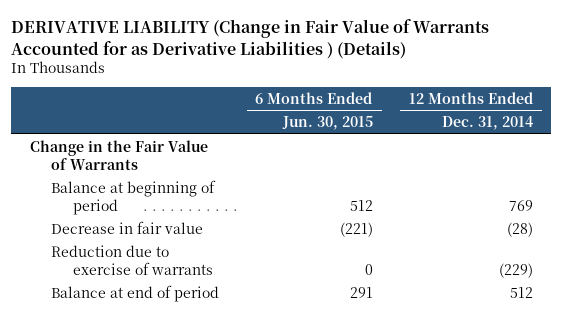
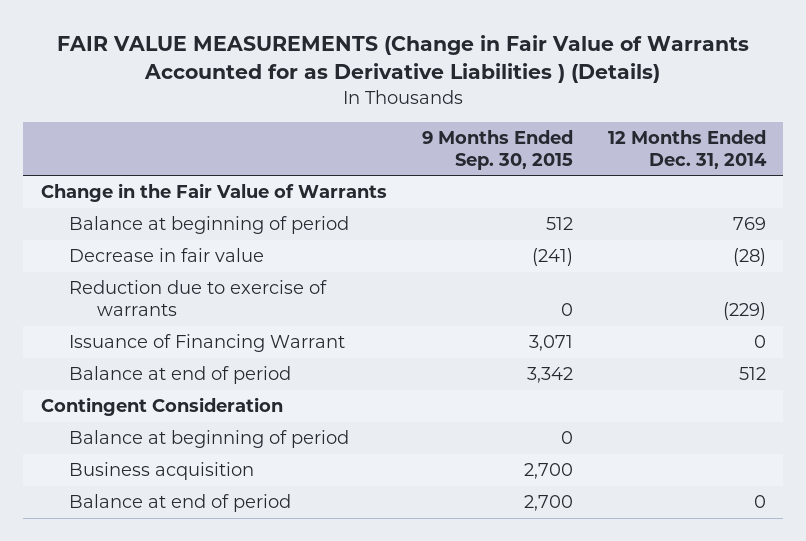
- DERIVATIVE LIABILITY (Change in Fair Value of Warrants Accounted for as Derivative Liabilities ) (Details)
+ FAIR VALUE MEASUREMENTS (Change in Fair Value of Warrants Accounted for as Derivative Liabilities ) (Details)
- | 6 Months Ended Jun. 30, 2015 | 12 Months Ended Dec. 31, 2014
+ | 9 Months Ended Sep. 30, 2015 | 12 Months Ended Dec. 31, 2014
+ Issuance of Financing Warrant | 3,071 | 0
+ Contingent Consideration
+ Balance at beginning of period | 0 |
+ Business acquisition | 2,700 |
+ Balance at end of period | 2,700 | 0

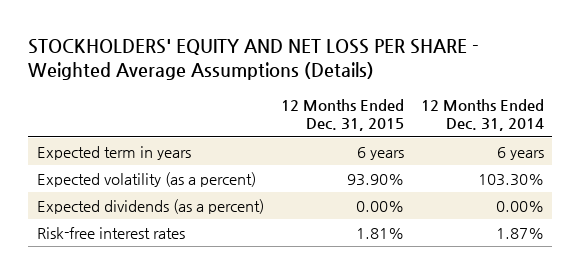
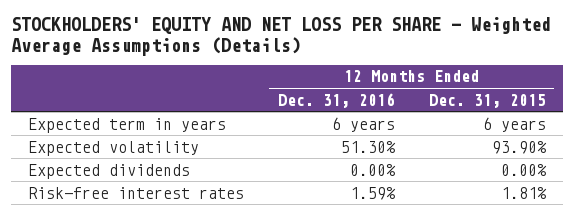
- | 12 Months Ended Dec. 31, 2015 | 12 Months Ended Dec. 31, 2014
+ | 12 Months Ended Dec. 31, 2016 | 12 Months Ended Dec. 31, 2015
- Expected volatility (as a percent) | 93.90% | 103.30%
- Expected dividends (as a percent) | 0.00% | 0.00%
+ Expected volatility | 51.30% | 93.90%
+ Expected dividends | 0.00% | 0.00%

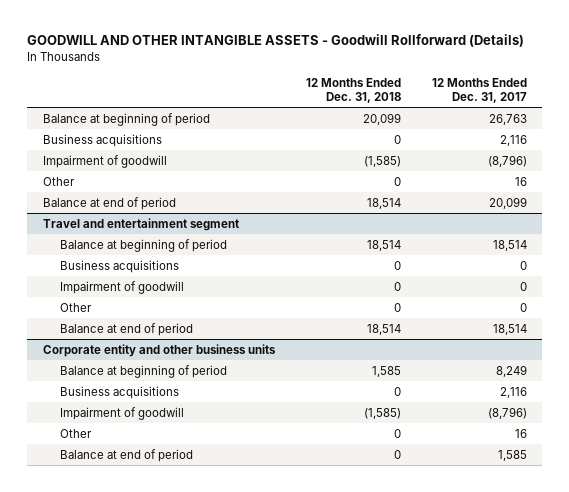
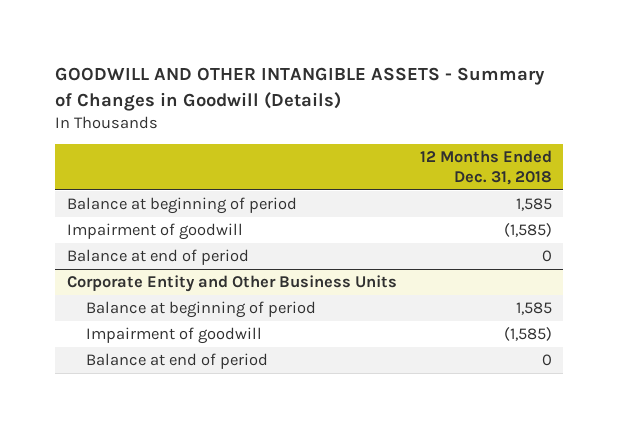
- GOODWILL AND OTHER INTANGIBLE ASSETS - Goodwill Rollforward (Details)
+ GOODWILL AND OTHER INTANGIBLE ASSETS - Summary of Changes in Goodwill (Details)
- | 12 Months Ended Dec. 31, 2018 | 12 Months Ended Dec. 31, 2017
+ | 12 Months Ended Dec. 31, 2018
- Balance at beginning of period | 20,099 | 26,763
- Business acquisitions | 0 | 2,116
+ Balance at beginning of period | 1,585
- Other | 0 | 16
- Balance at end of period | 18,514 | 20,099
- Travel and entertainment segment
- Balance at beginning of period | 18,514 | 18,514
- Business acquisitions | 0 | 0
- Impairment of goodwill | 0 | 0
- Other | 0 | 0
- Balance at end of period | 18,514 | 18,514
- Corporate entity and other business units
+ Balance at end of period | 0
+ Corporate Entity and Other Business Units
- Business acquisitions | 0 | 2,116
- Other | 0 | 16

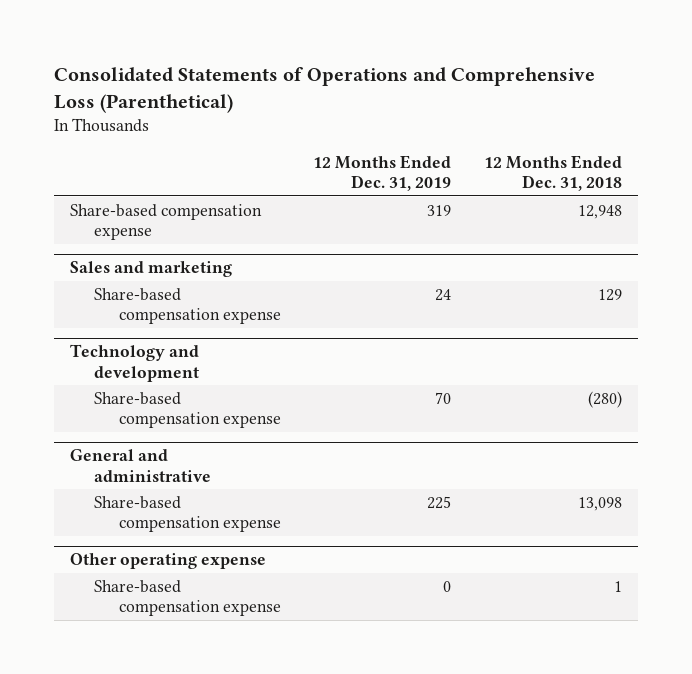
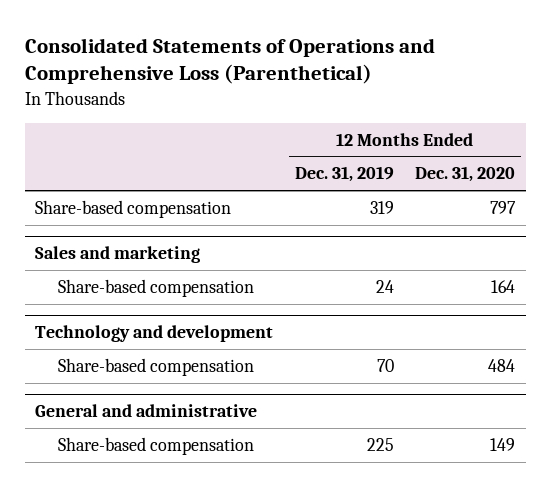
- | 12 Months Ended Dec. 31, 2019 | 12 Months Ended Dec. 31, 2018
+ | 12 Months Ended Dec. 31, 2019 | 12 Months Ended Dec. 31, 2020
- Share-based compensation expense | 319 | 12,948
+ Share-based compensation | 319 | 797
@ Sales and marketing
- Share-based compensation expense | 24 | 129
+ Share-based compensation | 24 | 164
@ Technology and development
- Share-based compensation expense | 70 | (280)
+ Share-based compensation | 70 | 484
@ General and administrative
- Share-based compensation expense | 225 | 13,098
- Other operating expense
- Share-based compensation expense | 0 | 1
@ General and administrative
+ Share-based compensation | 225 | 149

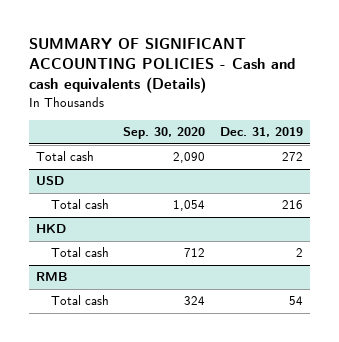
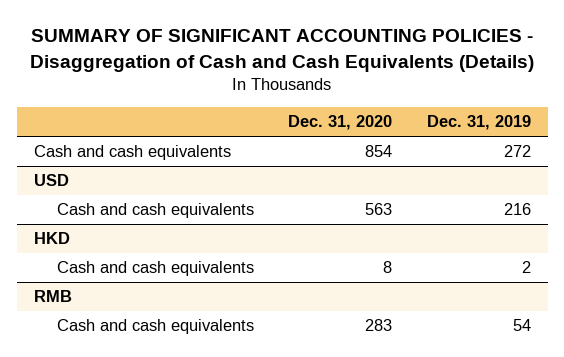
- SUMMARY OF SIGNIFICANT ACCOUNTING POLICIES - Cash and cash equivalents (Details)
+ SUMMARY OF SIGNIFICANT ACCOUNTING POLICIES - Disaggregation of Cash and Cash Equivalents (Details)
- | Sep. 30, 2020 | Dec. 31, 2019
+ | Dec. 31, 2020 | Dec. 31, 2019
- Total cash | 2,090 | 272
+ Cash and cash equivalents | 854 | 272
@ USD
- Total cash | 1,054 | 216
+ Cash and cash equivalents | 563 | 216
@ HKD
- Total cash | 712 | 2
+ Cash and cash equivalents | 8 | 2
@ RMB
- Total cash | 324 | 54
+ Cash and cash equivalents | 283 | 54

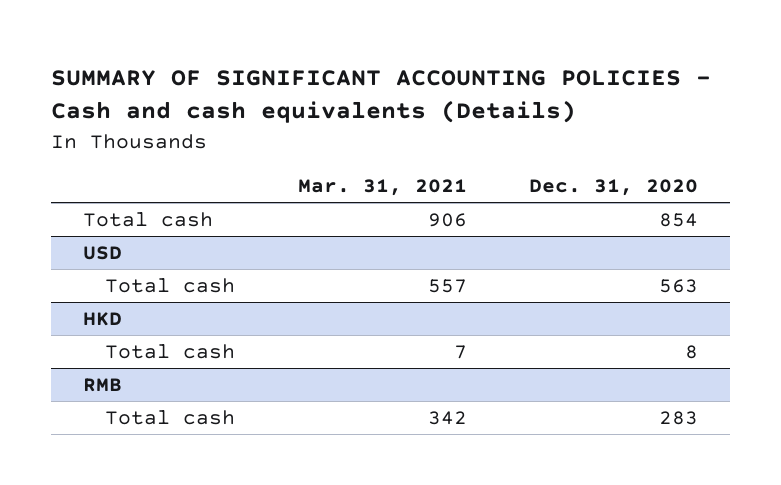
- SUMMARY OF SIGNIFICANT ACCOUNTING POLICIES - Disaggregation of Cash and Cash Equivalents (Details)
+ SUMMARY OF SIGNIFICANT ACCOUNTING POLICIES - Cash and cash equivalents (Details)
- | Dec. 31, 2020 | Dec. 31, 2019
+ | Mar. 31, 2021 | Dec. 31, 2020
- Cash and cash equivalents | 854 | 272
+ Total cash | 906 | 854
@ USD
- Cash and cash equivalents | 563 | 216
+ Total cash | 557 | 563
@ HKD
- Cash and cash equivalents | 8 | 2
+ Total cash | 7 | 8
@ RMB
- Cash and cash equivalents | 283 | 54
+ Total cash | 342 | 283

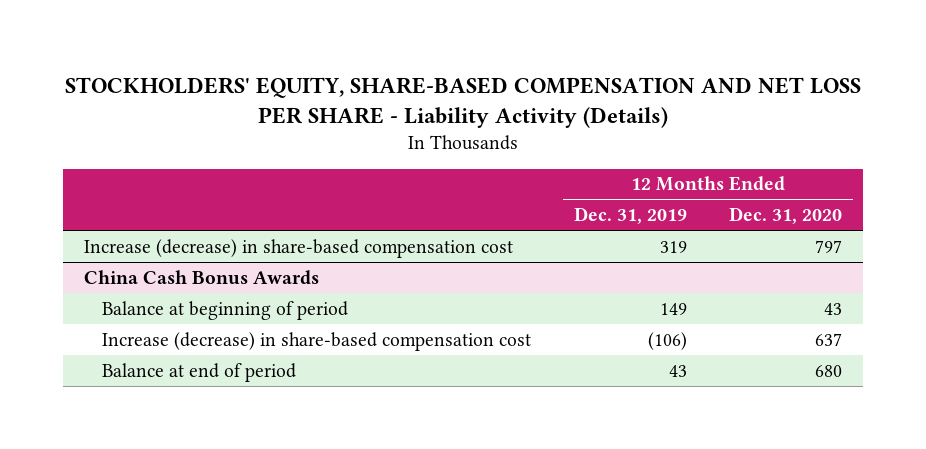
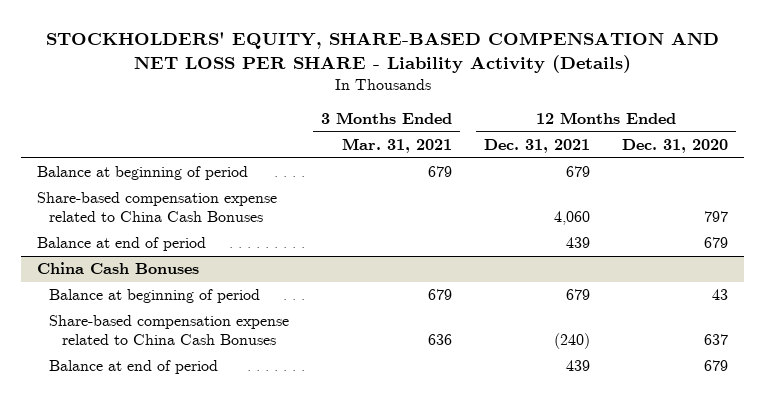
- | 12 Months Ended Dec. 31, 2019 | 12 Months Ended Dec. 31, 2020
+ | 3 Months Ended Mar. 31, 2021 | 12 Months Ended Dec. 31, 2021 | 12 Months Ended Dec. 31, 2020
- Increase (decrease) in share-based compensation cost | 319 | 797
- China Cash Bonus Awards
+ Balance at beginning of period | 679 | 679 |
+ Share-based compensation expense related to China Cash Bonuses | | 4,060 | 797
+ Balance at end of period | | 439 | 679
+ China Cash Bonuses
- Increase (decrease) in share-based compensation cost | (106) | 637
- Balance at end of period | 43 | 680
+ Share-based compensation expense related to China Cash Bonuses | 636 | (240) | 637
+ Balance at end of period | | 439 | 679

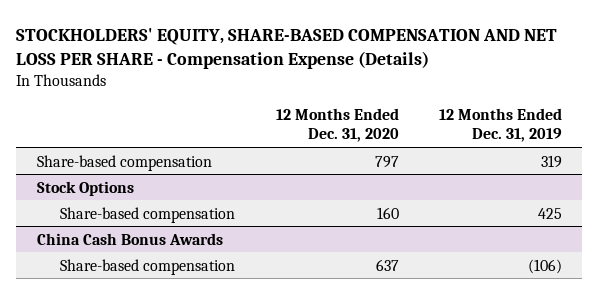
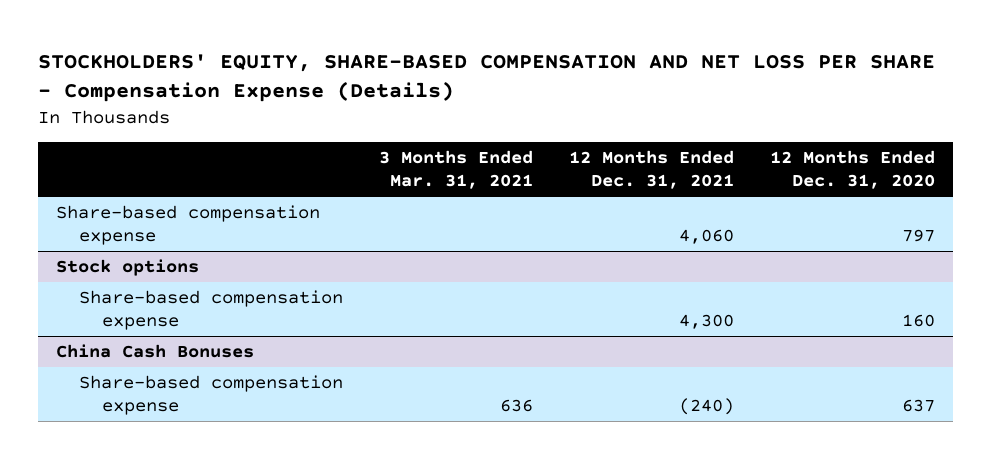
- | 12 Months Ended Dec. 31, 2020 | 12 Months Ended Dec. 31, 2019
+ | 3 Months Ended Mar. 31, 2021 | 12 Months Ended Dec. 31, 2021 | 12 Months Ended Dec. 31, 2020
- Share-based compensation | 797 | 319
- Stock Options
- Share-based compensation | 160 | 425
- China Cash Bonus Awards
- Share-based compensation | 637 | (106)
+ Share-based compensation expense | | 4,060 | 797
+ Stock options
+ Share-based compensation expense | | 4,300 | 160
+ China Cash Bonuses
+ Share-based compensation expense | 636 | (240) | 637

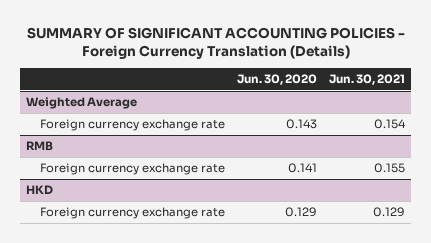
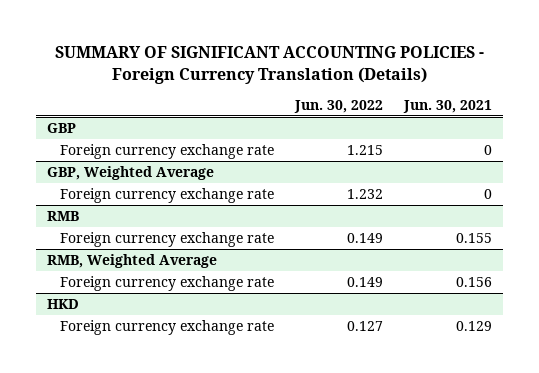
- | Jun. 30, 2020 | Jun. 30, 2021
+ | Jun. 30, 2022 | Jun. 30, 2021
- Weighted Average
- Foreign currency exchange rate | 0.143 | 0.154
+ GBP
+ Foreign currency exchange rate | 1.215 | 0
+ GBP, Weighted Average
+ Foreign currency exchange rate | 1.232 | 0
+ RMB, Weighted Average
+ Foreign currency exchange rate | 0.149 | 0.156

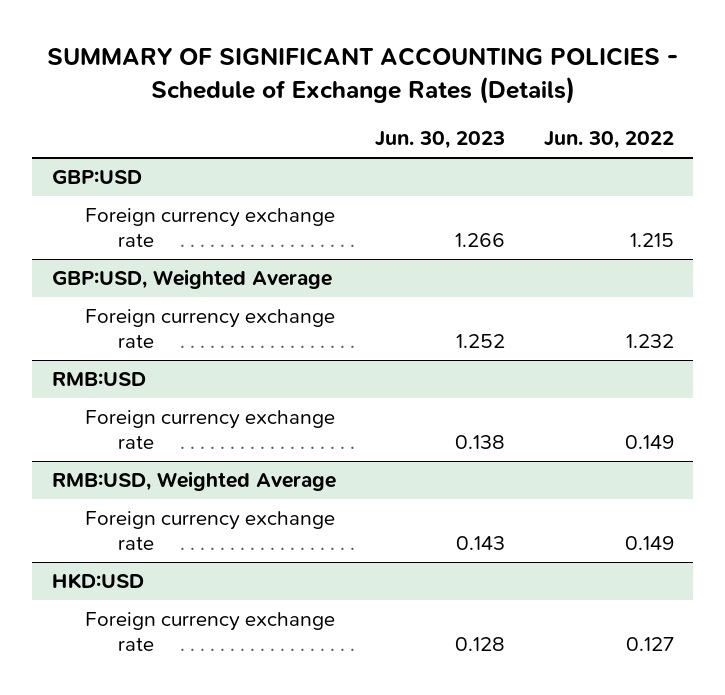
- SUMMARY OF SIGNIFICANT ACCOUNTING POLICIES - Foreign Currency Translation (Details)
+ SUMMARY OF SIGNIFICANT ACCOUNTING POLICIES - Schedule of Exchange Rates (Details)
- | Jun. 30, 2022 | Jun. 30, 2021
+ | Jun. 30, 2023 | Jun. 30, 2022
- GBP
+ GBP:USD
- GBP, Weighted Average
+ GBP:USD, Weighted Average
- RMB
+ RMB:USD
- RMB, Weighted Average
+ RMB:USD, Weighted Average
- HKD
+ HKD:USD

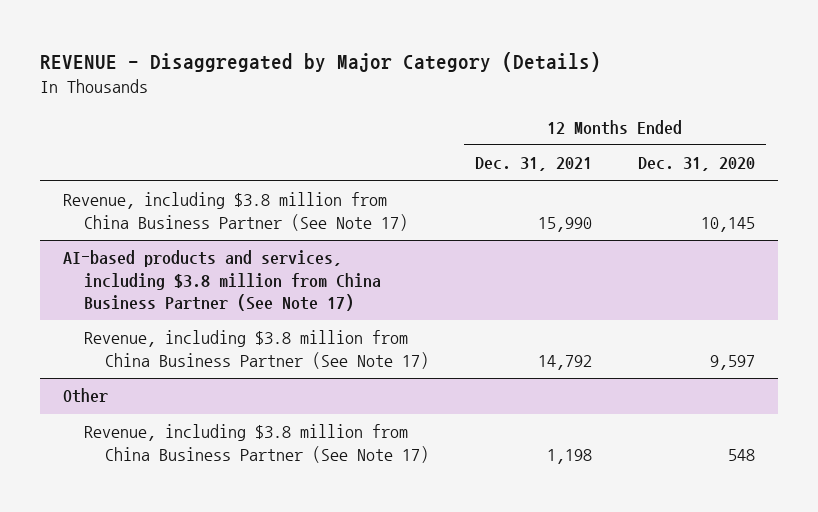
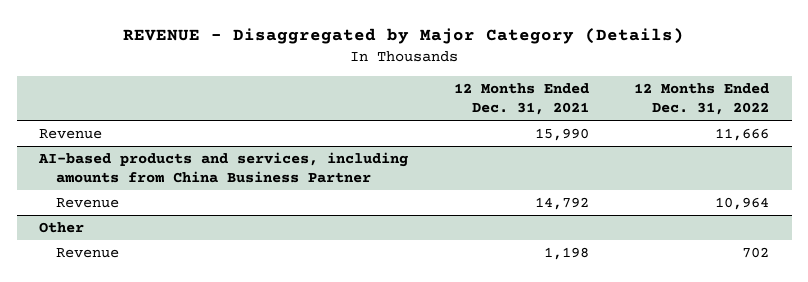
- | 12 Months Ended Dec. 31, 2021 | 12 Months Ended Dec. 31, 2020
+ | 12 Months Ended Dec. 31, 2021 | 12 Months Ended Dec. 31, 2022
- Revenue, including $3.8 million from China Business Partner (See Note 17) | 15,990 | 10,145
- AI-based products and services, including $3.8 million from China Business Partner (See Note 17)
- Revenue, including $3.8 million from China Business Partner (See Note 17) | 14,792 | 9,597
+ Revenue | 15,990 | 11,666
+ AI-based products and services, including amounts from China Business Partner
+ Revenue | 14,792 | 10,964
@ Other
- Revenue, including $3.8 million from China Business Partner (See Note 17) | 1,198 | 548
+ Revenue | 1,198 | 702

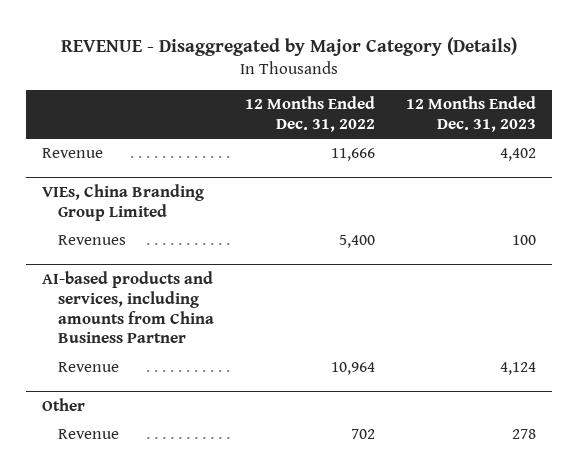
- | 12 Months Ended Dec. 31, 2021 | 12 Months Ended Dec. 31, 2022
+ | 12 Months Ended Dec. 31, 2022 | 12 Months Ended Dec. 31, 2023
+ VIEs, China Branding Group Limited
+ Revenues | 5,400 | 100

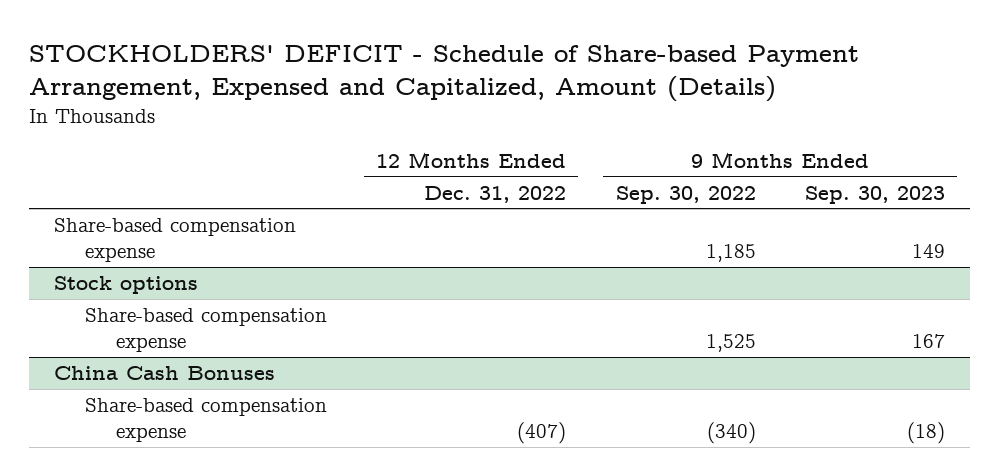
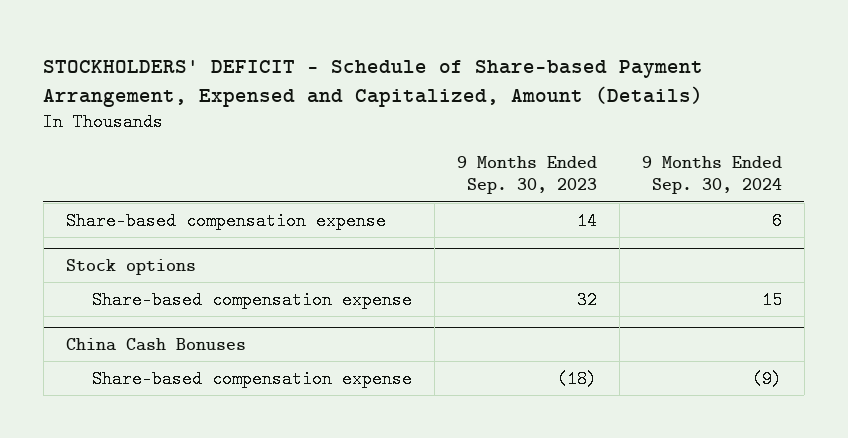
- | 12 Months Ended Dec. 31, 2022 | 9 Months Ended Sep. 30, 2022 | 9 Months Ended Sep. 30, 2023
+ | 9 Months Ended Sep. 30, 2023 | 9 Months Ended Sep. 30, 2024
- Share-based compensation expense | | 1,185 | 149
+ Share-based compensation expense | 14 | 6
@ Stock options
- Share-based compensation expense | | 1,525 | 167
+ Share-based compensation expense | 32 | 15

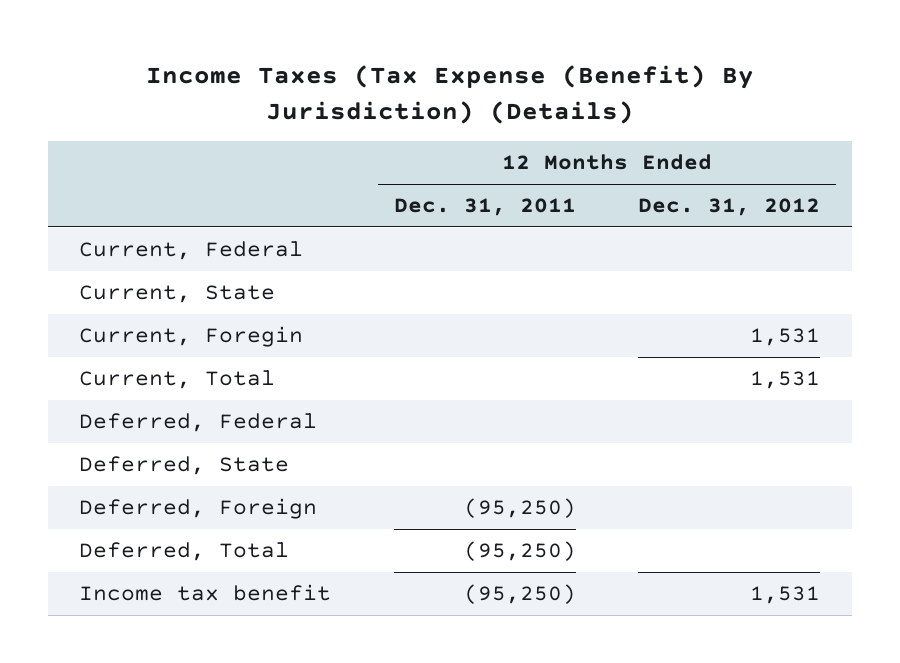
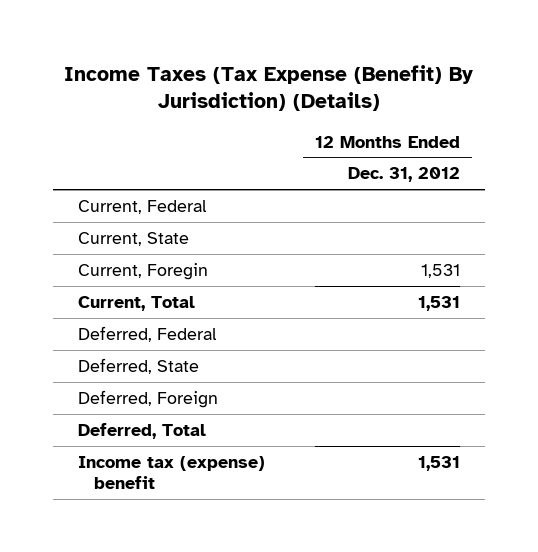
- | 12 Months Ended Dec. 31, 2011 | 12 Months Ended Dec. 31, 2012
+ | 12 Months Ended Dec. 31, 2012
- Income tax benefit | (95,250) | 1,531
+ Income tax (expense) benefit | 1,531

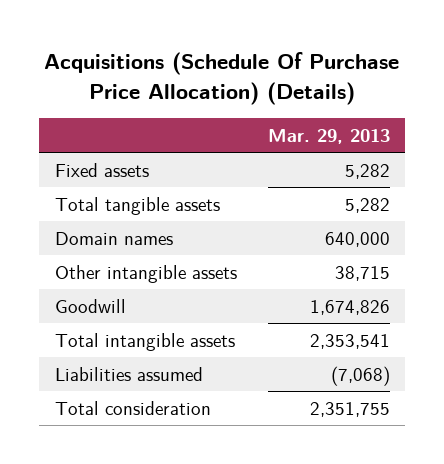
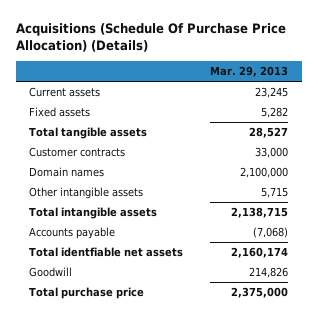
+ Current assets | 23,245
- Total tangible assets | 5,282
- Domain names | 640,000
- Other intangible assets | 38,715
- Goodwill | 1,674,826
- Total intangible assets | 2,353,541
- Liabilities assumed | (7,068)
- Total consideration | 2,351,755
+ Total tangible assets | 28,527
+ Customer contracts | 33,000
+ Domain names | 2,100,000
+ Other intangible assets | 5,715
+ Total intangible assets | 2,138,715
+ Accounts payable | (7,068)
+ Total identfiable net assets | 2,160,174
+ Goodwill | 214,826
+ Total purchase price | 2,375,000

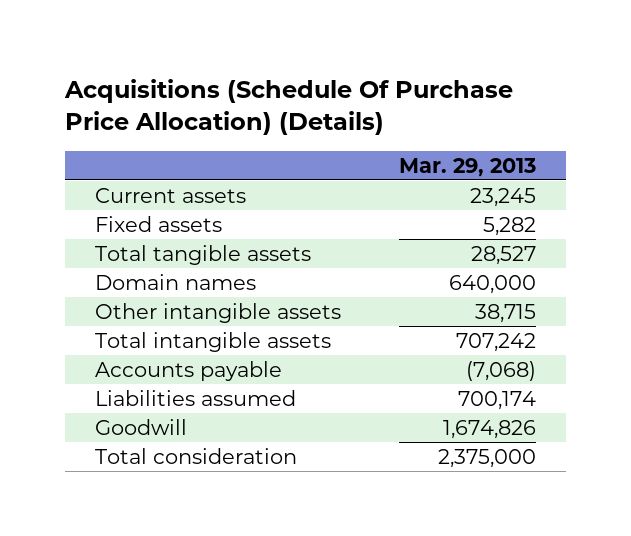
- Customer contracts | 33,000
- Domain names | 2,100,000
- Other intangible assets | 5,715
- Total intangible assets | 2,138,715
+ Domain names | 640,000
+ Other intangible assets | 38,715
+ Total intangible assets | 707,242
- Total identfiable net assets | 2,160,174
- Goodwill | 214,826
- Total purchase price | 2,375,000
+ Liabilities assumed | 700,174
+ Goodwill | 1,674,826
+ Total consideration | 2,375,000

